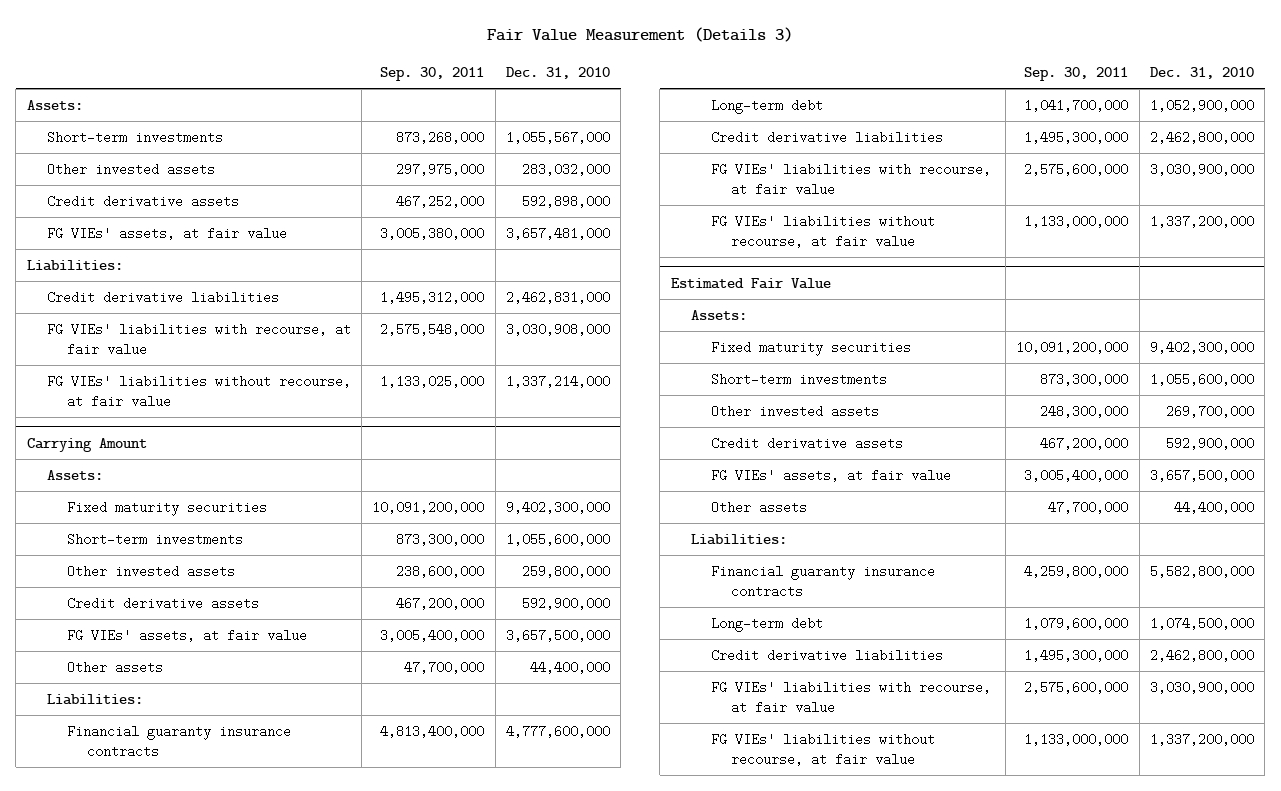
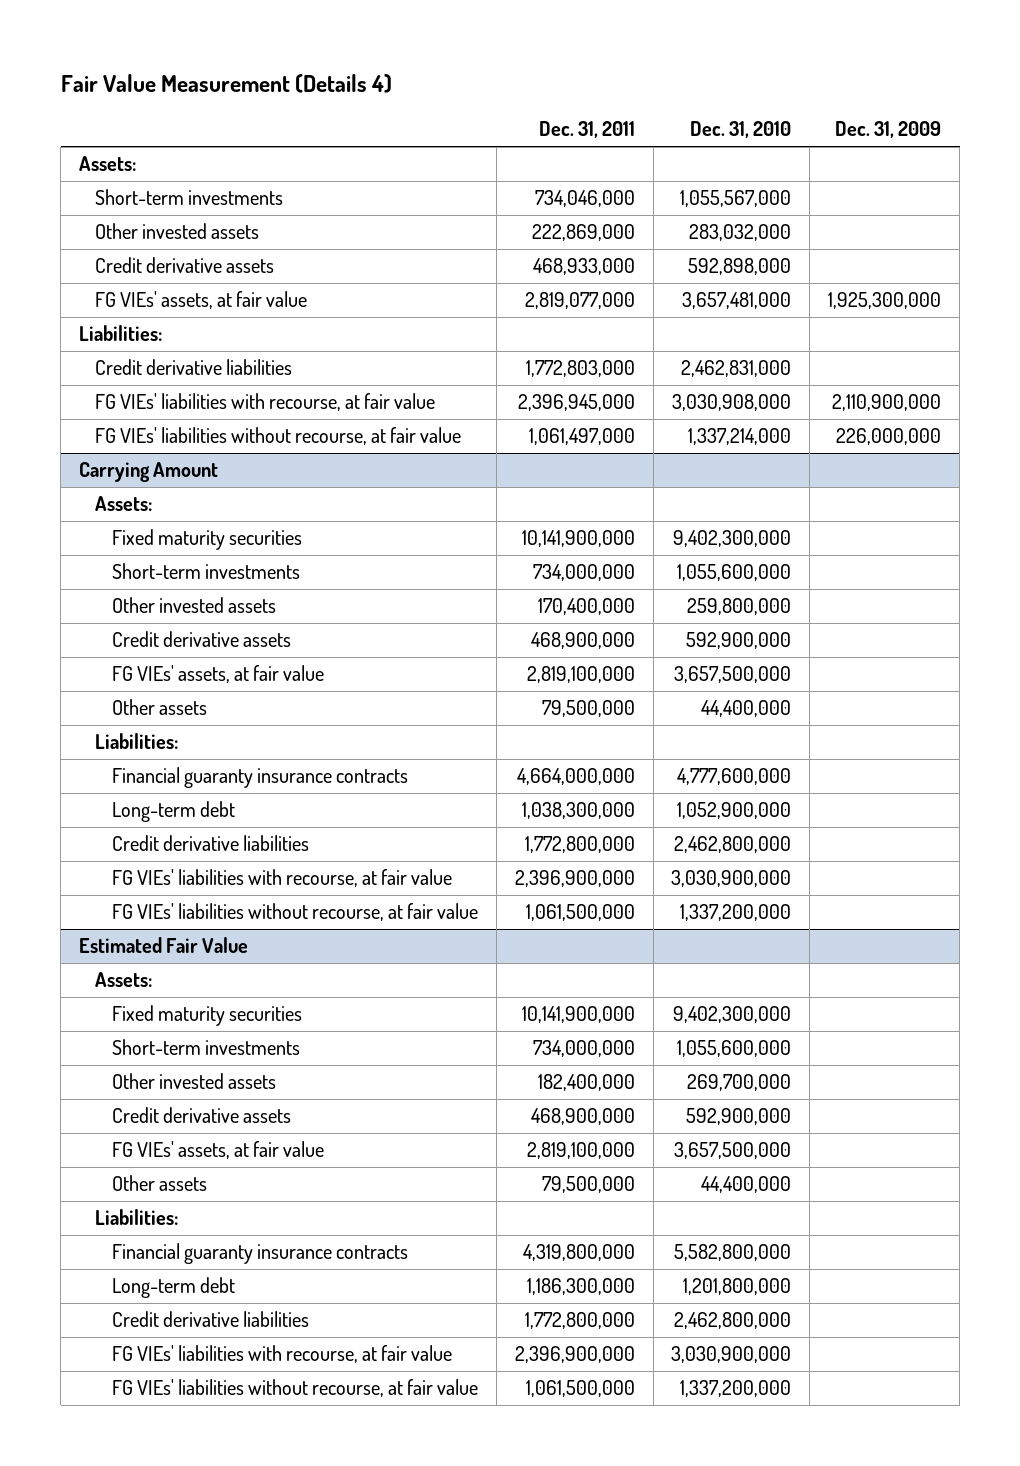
- Fair Value Measurement (Details 3)
+ Fair Value Measurement (Details 4)
- | Sep. 30, 2011 | Dec. 31, 2010
+ | Dec. 31, 2011 | Dec. 31, 2010 | Dec. 31, 2009
@ Estimated Fair Value
- Long-term debt | 1,079,600,000 | 1,074,500,000
+ Long-term debt | 1,186,300,000 | 1,201,800,000 |

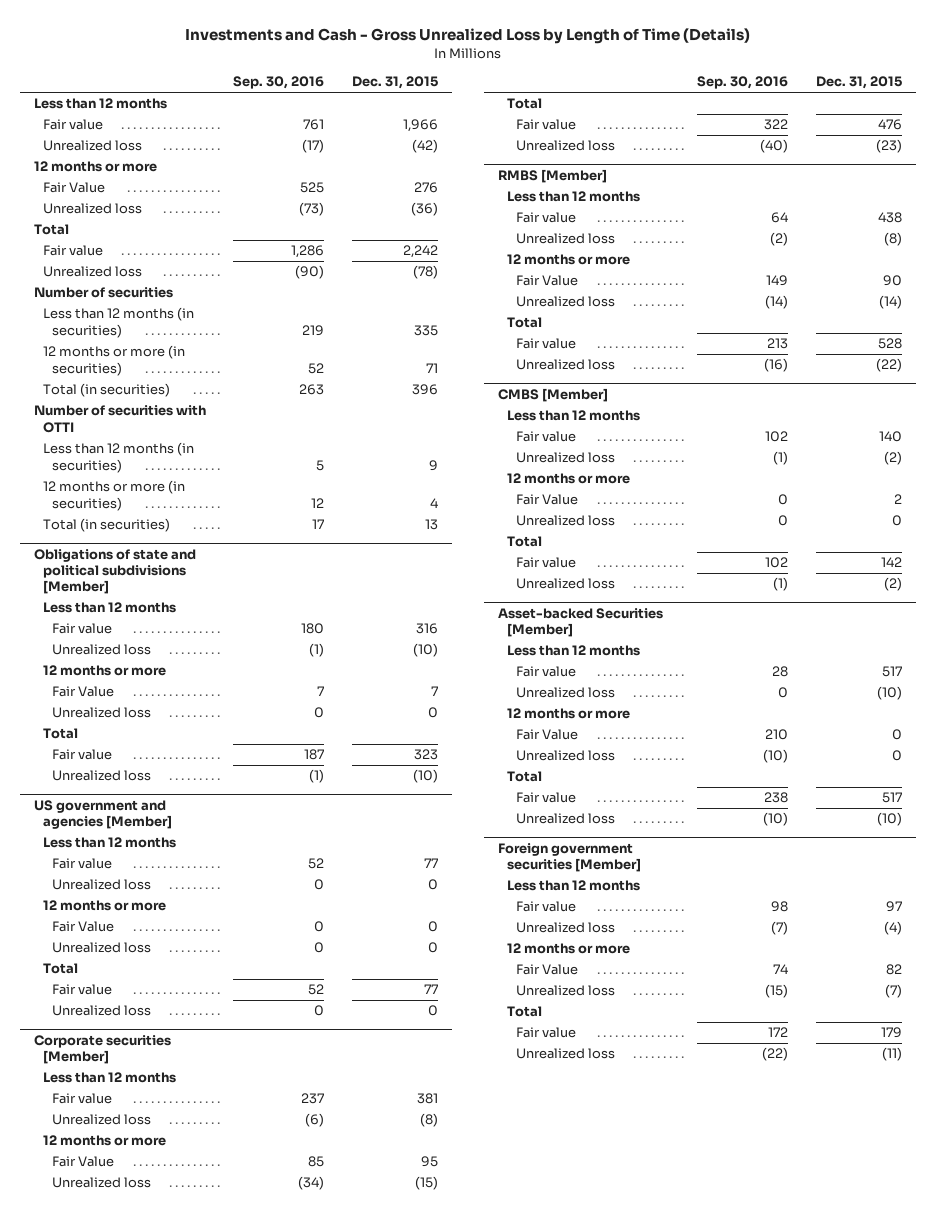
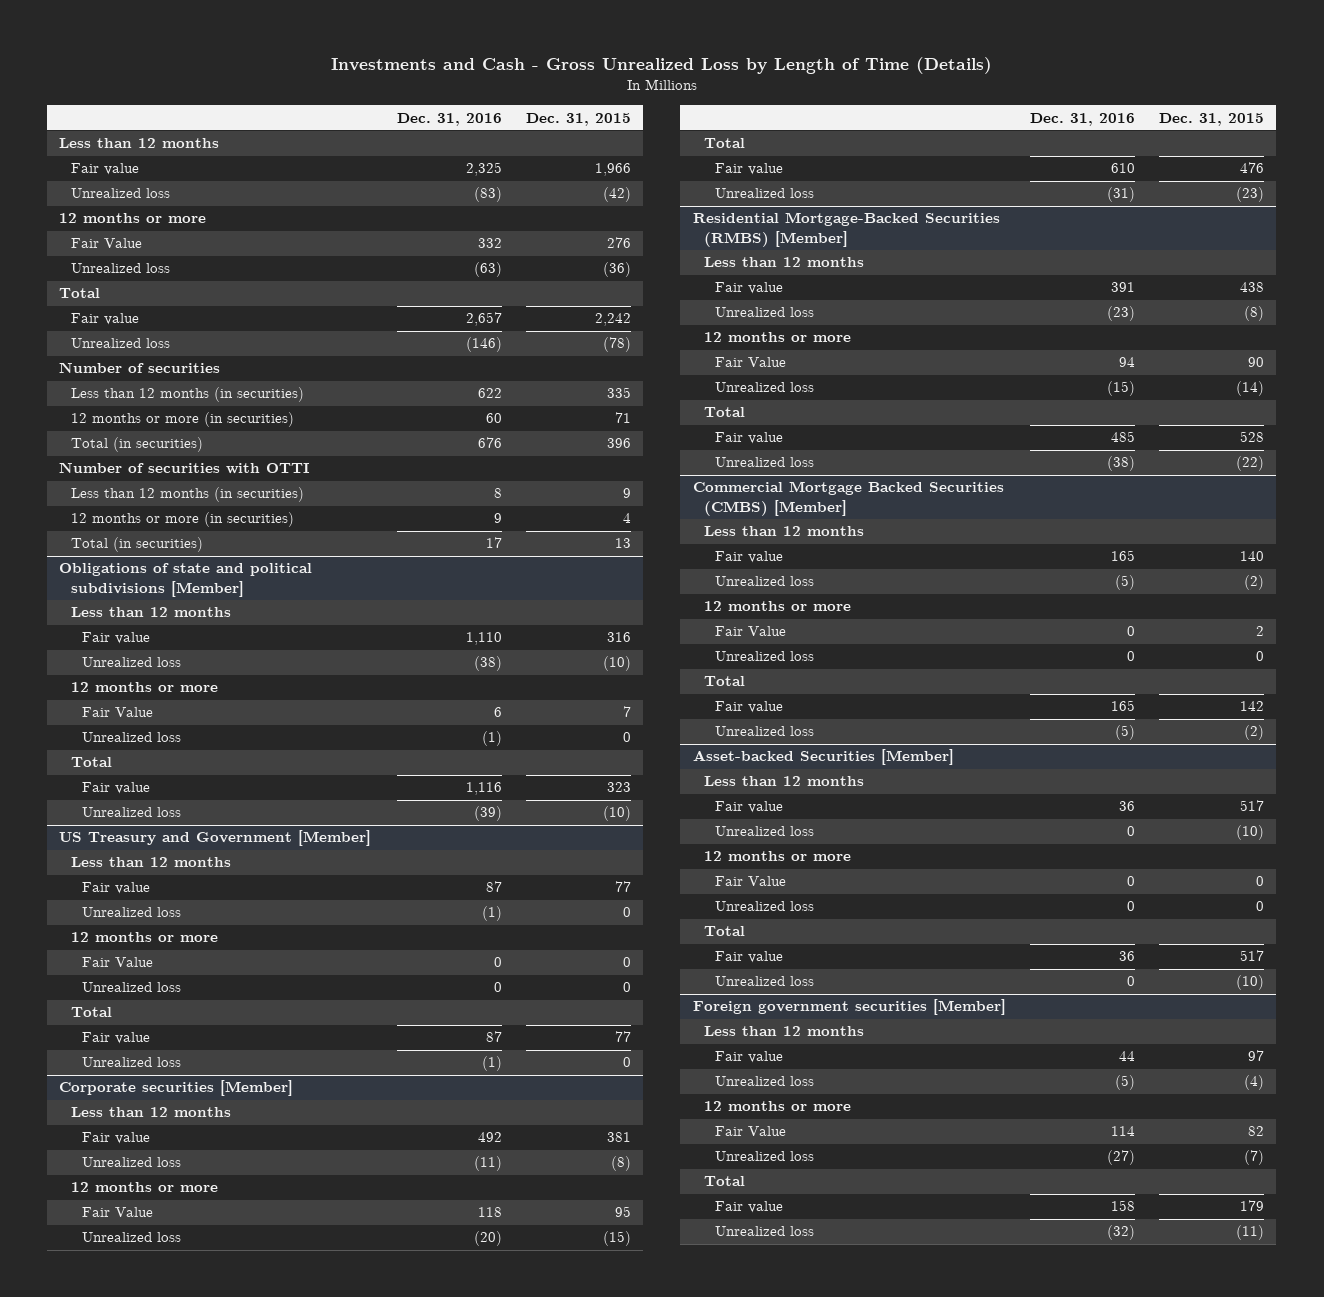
- | Sep. 30, 2016 | Dec. 31, 2015
+ | Dec. 31, 2016 | Dec. 31, 2015
- US government and agencies [Member]
+ US Treasury and Government [Member]
- RMBS [Member]
+ Residential Mortgage-Backed Securities (RMBS) [Member]
- CMBS [Member]
+ Commercial Mortgage Backed Securities (CMBS) [Member]

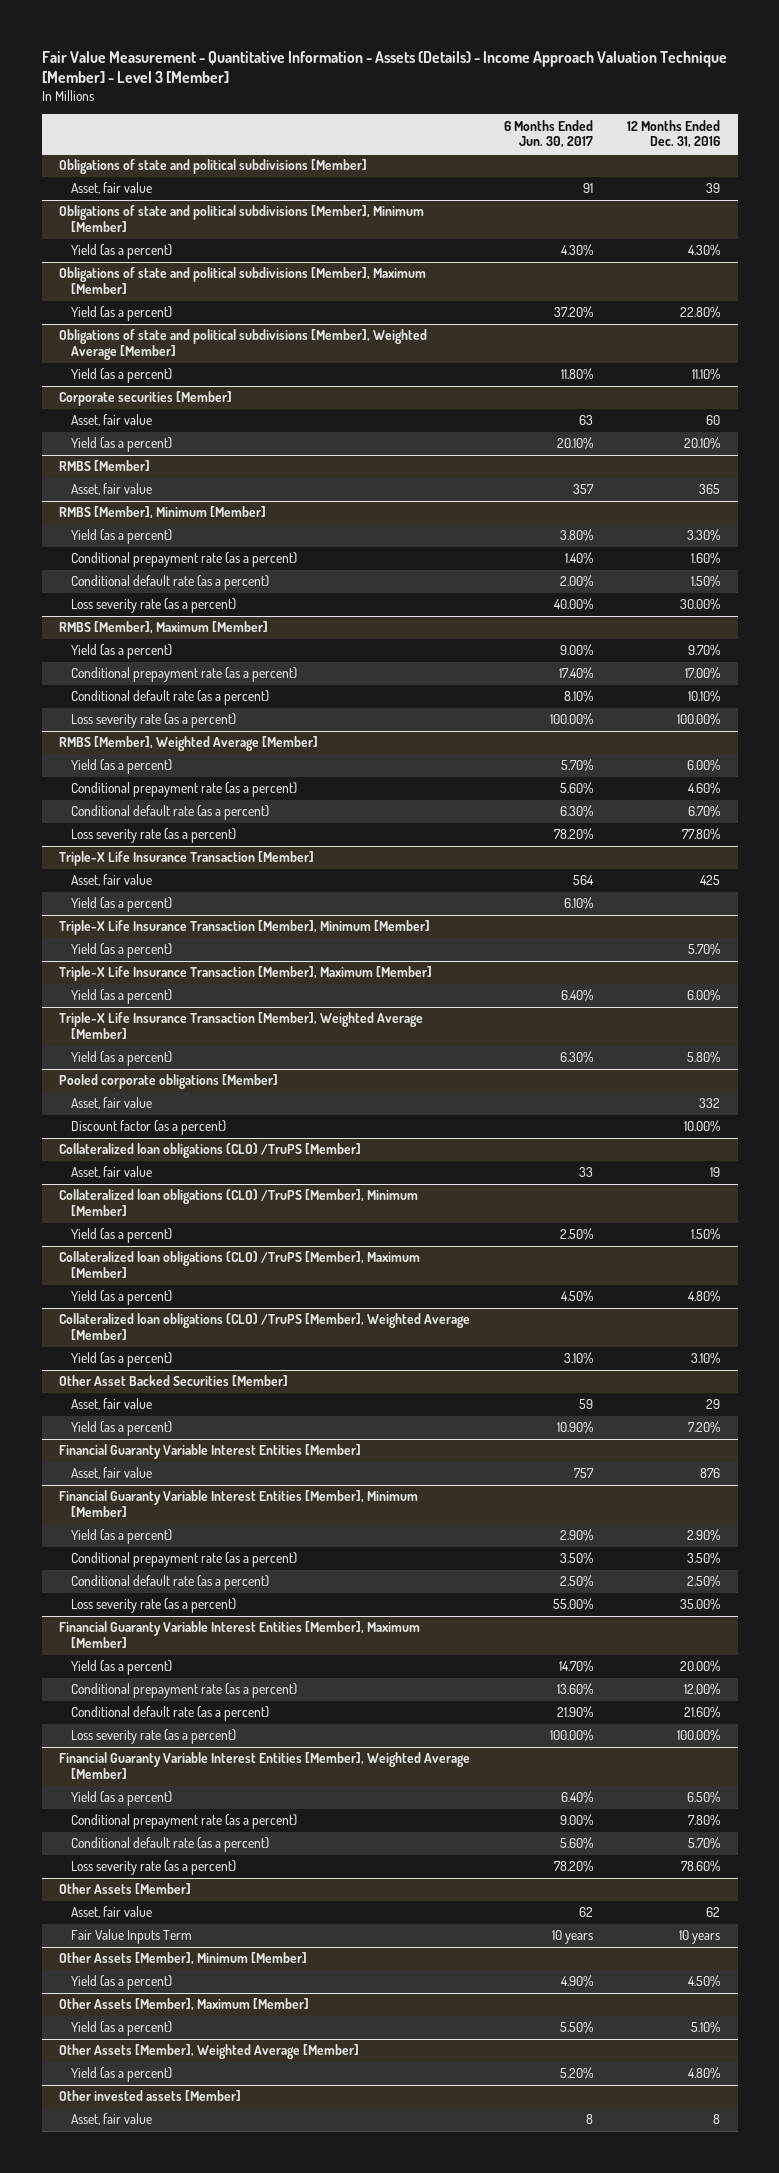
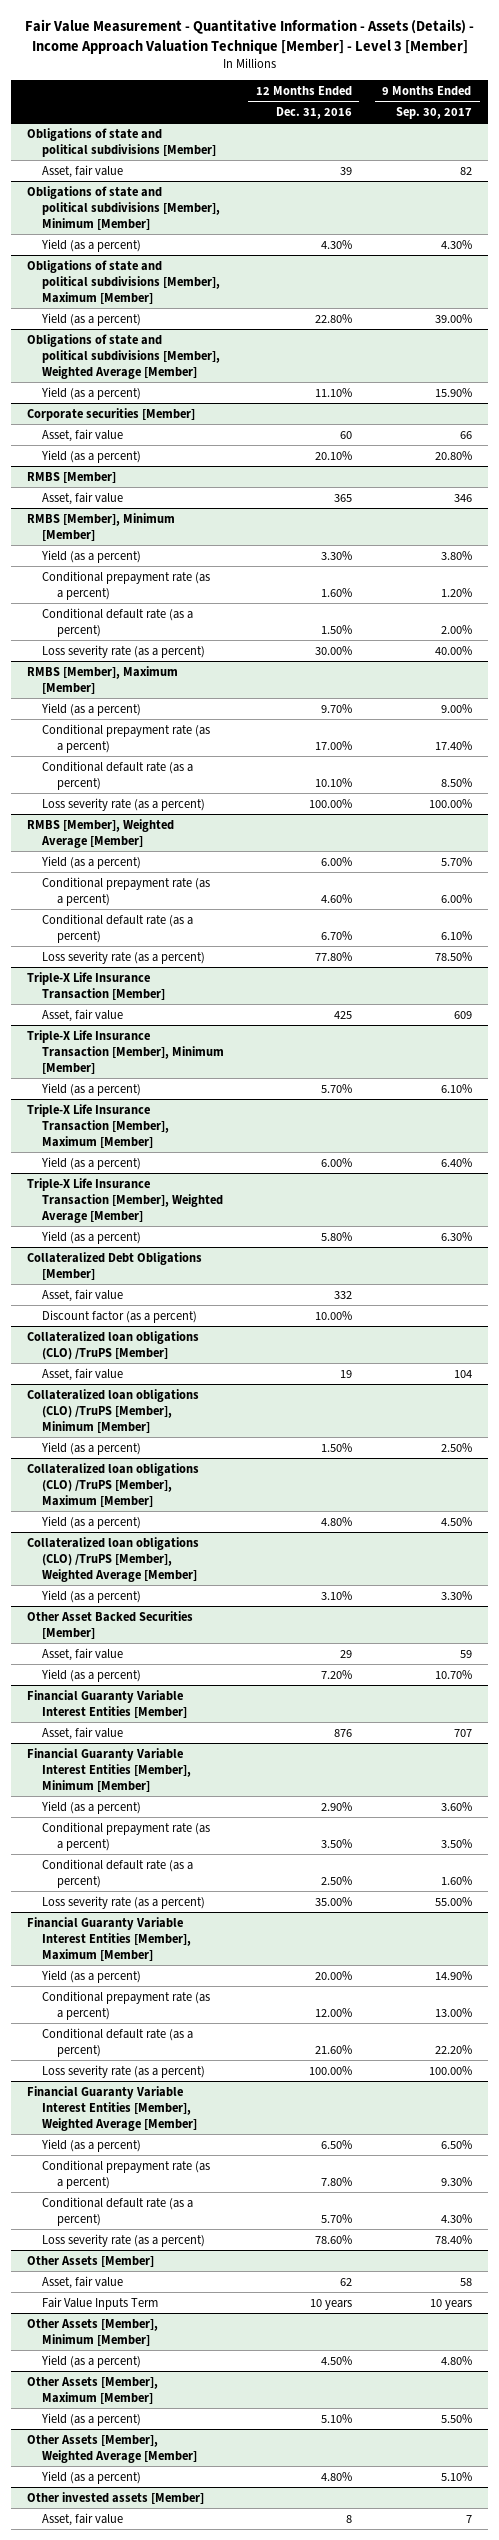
- | 6 Months Ended Jun. 30, 2017 | 12 Months Ended Dec. 31, 2016
+ | 12 Months Ended Dec. 31, 2016 | 9 Months Ended Sep. 30, 2017
@ Triple-X Life Insurance Transaction [Member]
- Yield (as a percent) | 6.10% |
- Pooled corporate obligations [Member]
+ Collateralized Debt Obligations [Member]

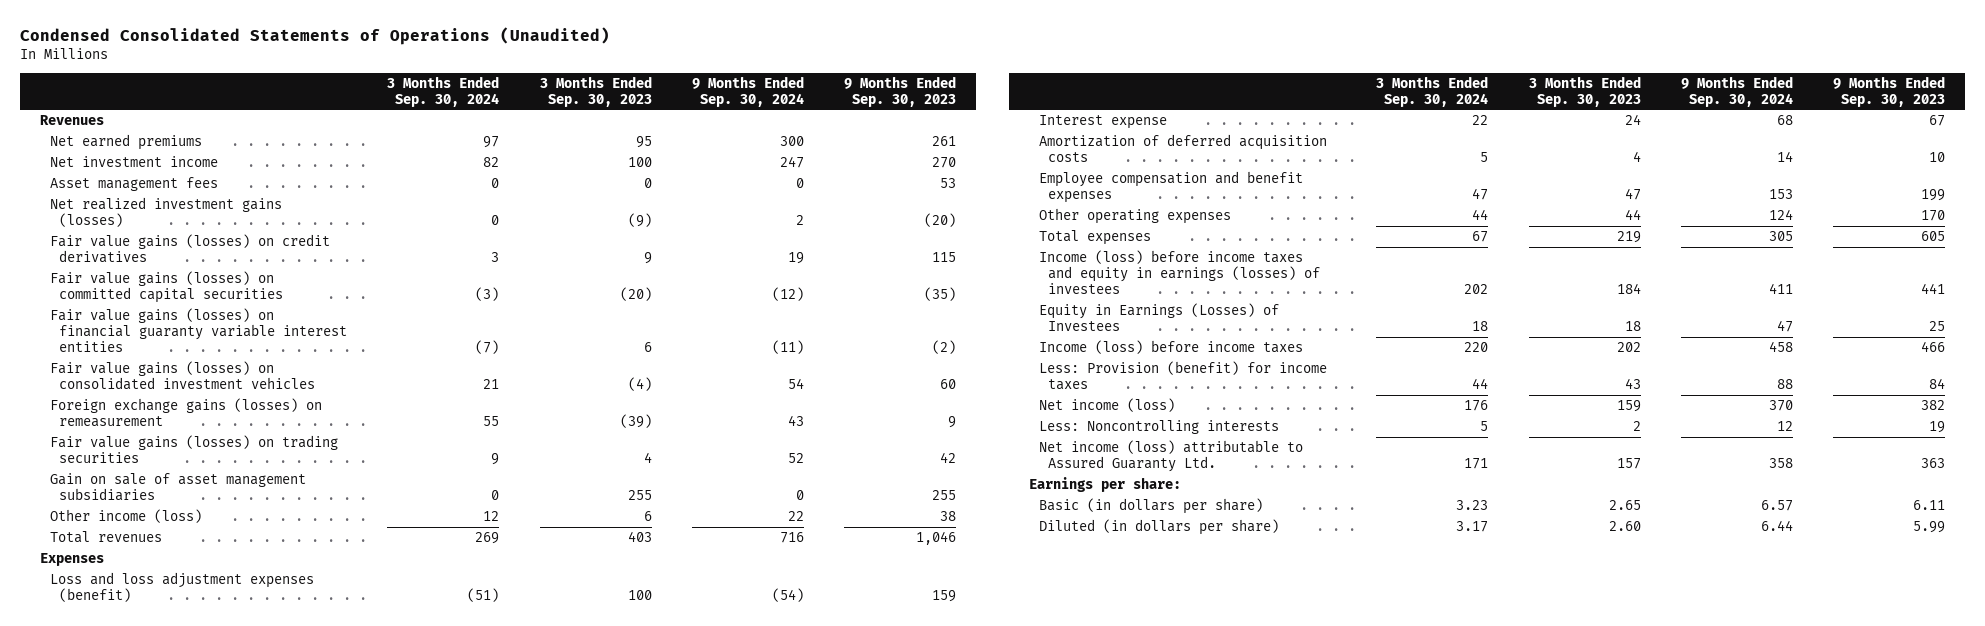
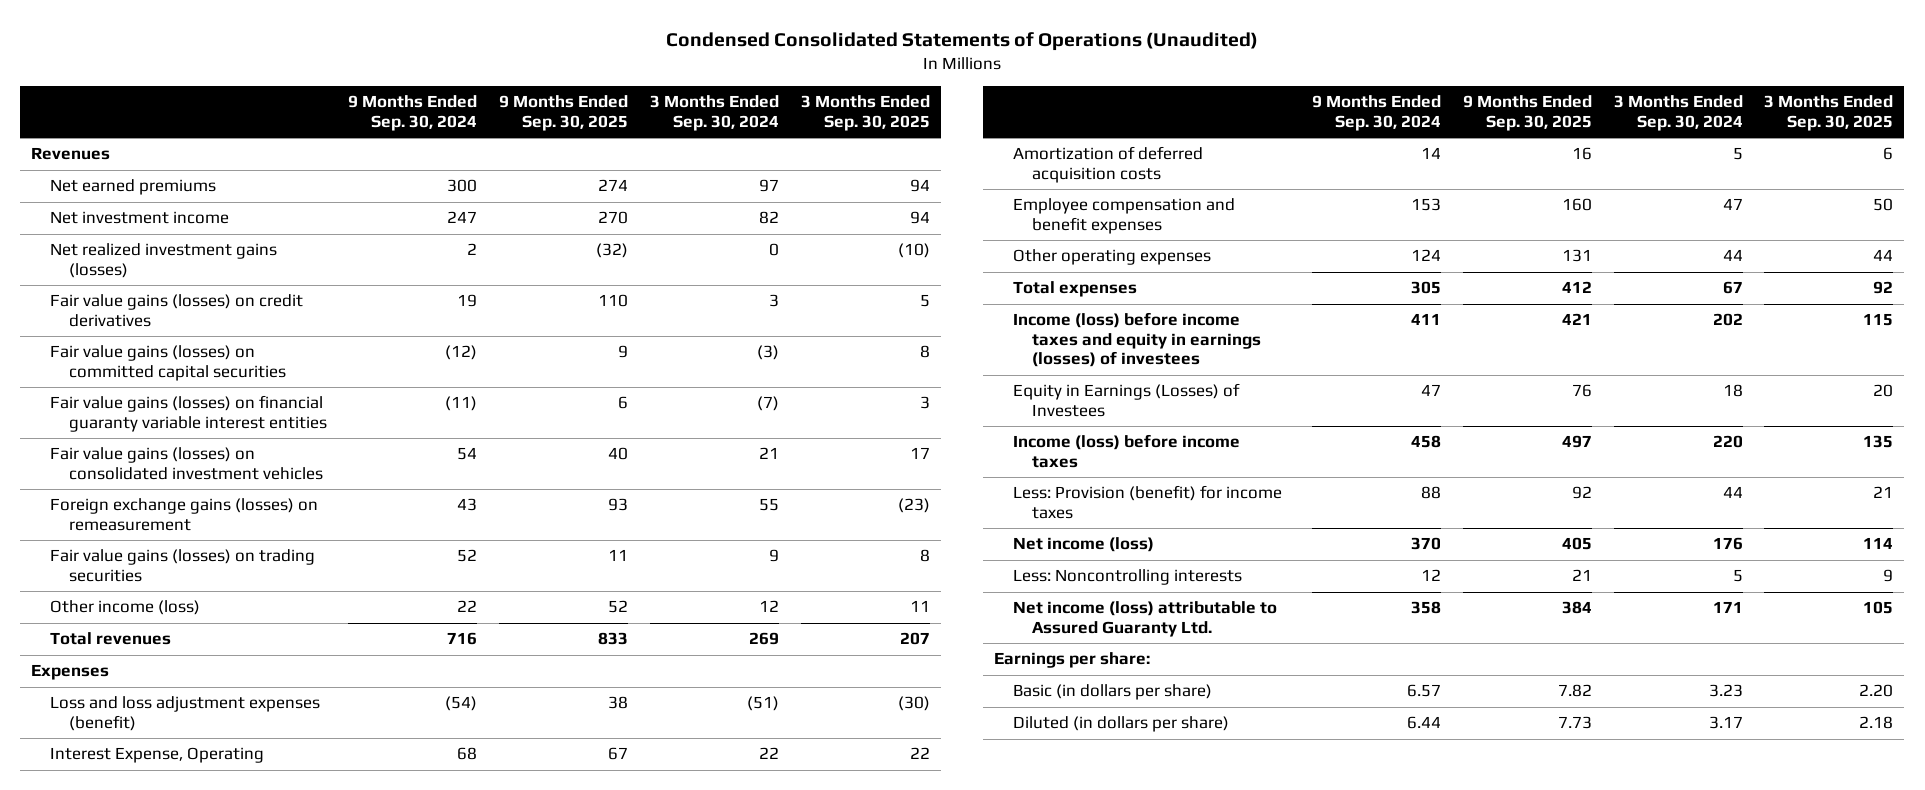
- | 3 Months Ended Sep. 30, 2024 | 3 Months Ended Sep. 30, 2023 | 9 Months Ended Sep. 30, 2024 | 9 Months Ended Sep. 30, 2023
+ | 9 Months Ended Sep. 30, 2024 | 9 Months Ended Sep. 30, 2025 | 3 Months Ended Sep. 30, 2024 | 3 Months Ended Sep. 30, 2025
- Asset management fees | 0 | 0 | 0 | 53
- Gain on sale of asset management subsidiaries | 0 | 255 | 0 | 255
- Interest expense | 22 | 24 | 68 | 67
+ Interest Expense, Operating | 68 | 67 | 22 | 22

